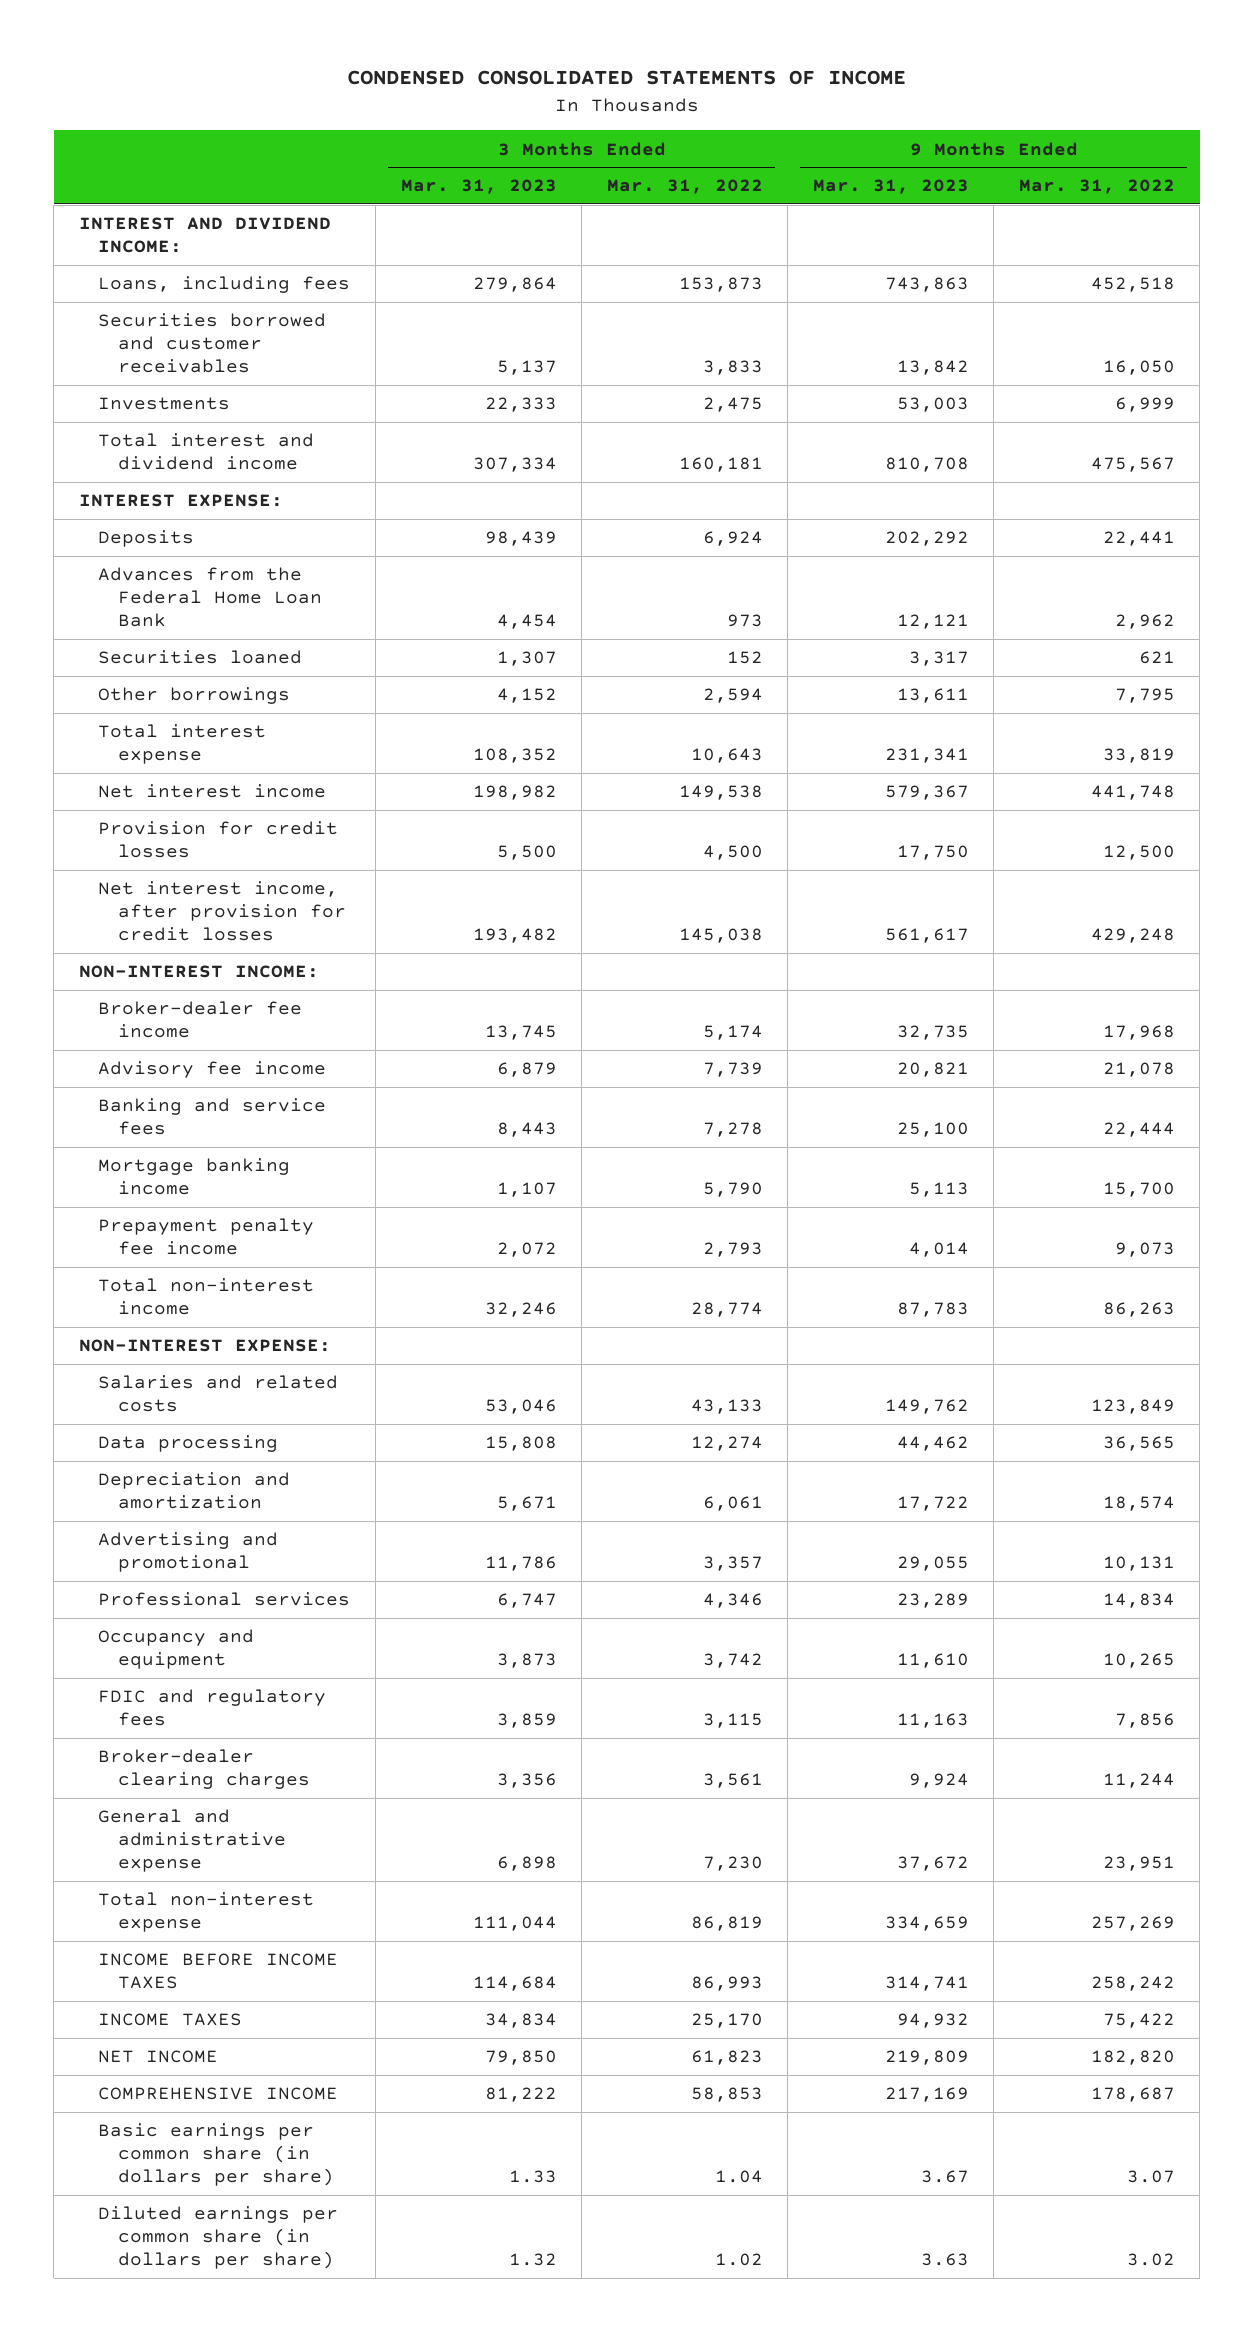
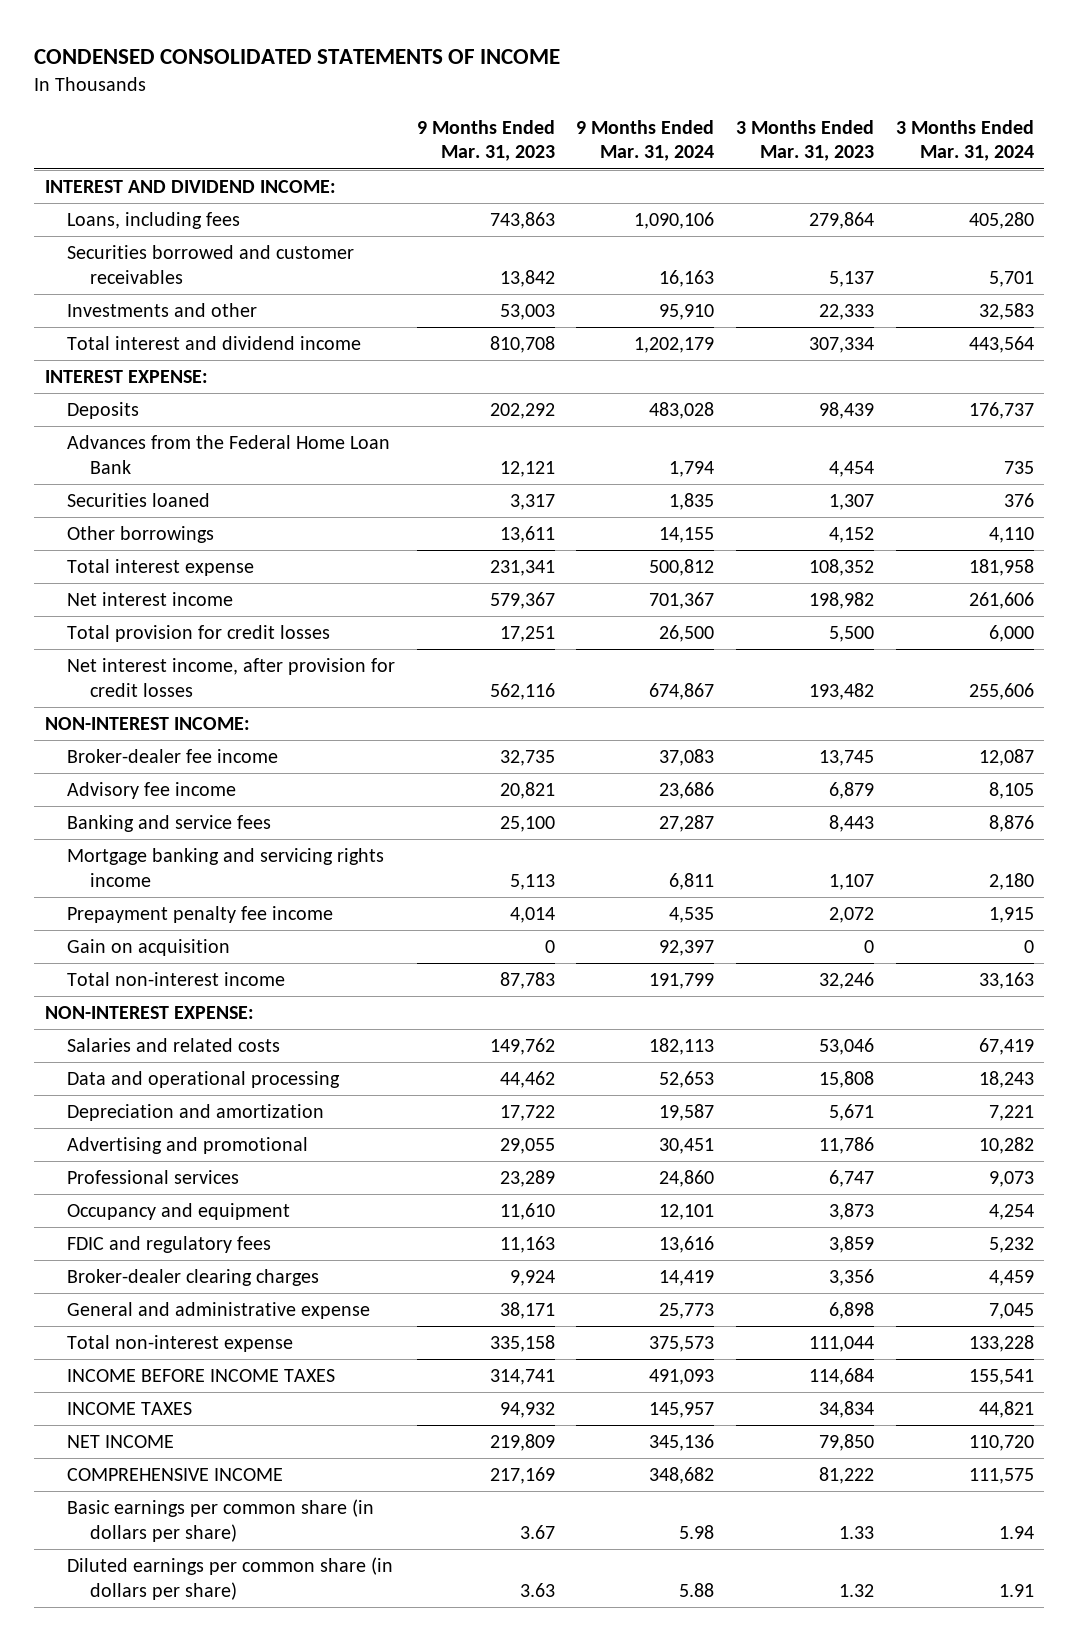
- | 3 Months Ended Mar. 31, 2023 | 3 Months Ended Mar. 31, 2022 | 9 Months Ended Mar. 31, 2023 | 9 Months Ended Mar. 31, 2022
+ | 9 Months Ended Mar. 31, 2023 | 9 Months Ended Mar. 31, 2024 | 3 Months Ended Mar. 31, 2023 | 3 Months Ended Mar. 31, 2024
- Investments | 22,333 | 2,475 | 53,003 | 6,999
+ Investments and other | 53,003 | 95,910 | 22,333 | 32,583
- Provision for credit losses | 5,500 | 4,500 | 17,750 | 12,500
- Net interest income, after provision for credit losses | 193,482 | 145,038 | 561,617 | 429,248
+ Total provision for credit losses | 17,251 | 26,500 | 5,500 | 6,000
+ Net interest income, after provision for credit losses | 562,116 | 674,867 | 193,482 | 255,606
- Mortgage banking income | 1,107 | 5,790 | 5,113 | 15,700
+ Mortgage banking and servicing rights income | 5,113 | 6,811 | 1,107 | 2,180
+ Gain on acquisition | 0 | 92,397 | 0 | 0
- Data processing | 15,808 | 12,274 | 44,462 | 36,565
+ Data and operational processing | 44,462 | 52,653 | 15,808 | 18,243
- General and administrative expense | 6,898 | 7,230 | 37,672 | 23,951
- Total non-interest expense | 111,044 | 86,819 | 334,659 | 257,269
+ General and administrative expense | 38,171 | 25,773 | 6,898 | 7,045
+ Total non-interest expense | 335,158 | 375,573 | 111,044 | 133,228

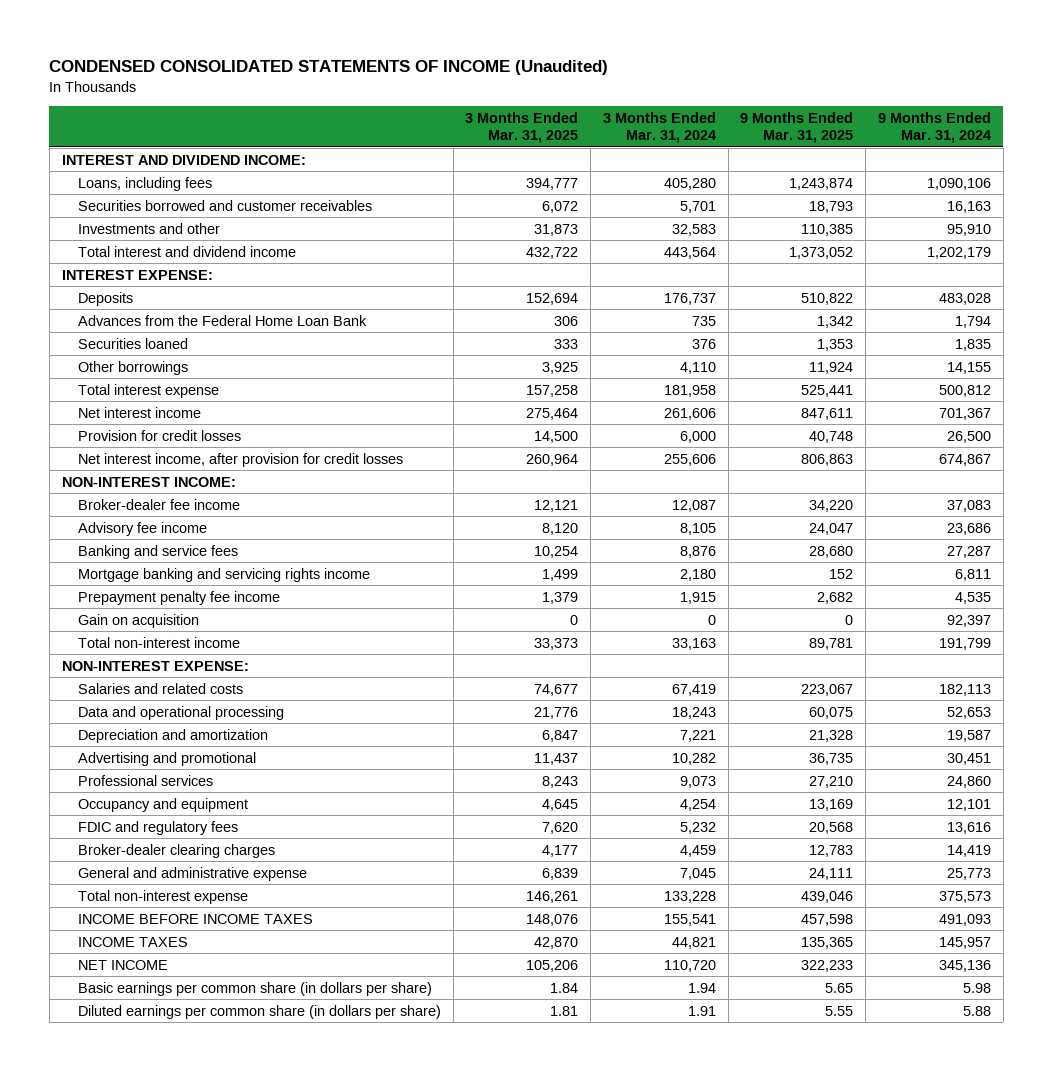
- CONDENSED CONSOLIDATED STATEMENTS OF INCOME
+ CONDENSED CONSOLIDATED STATEMENTS OF INCOME (Unaudited)
- | 9 Months Ended Mar. 31, 2023 | 9 Months Ended Mar. 31, 2024 | 3 Months Ended Mar. 31, 2023 | 3 Months Ended Mar. 31, 2024
+ | 3 Months Ended Mar. 31, 2025 | 3 Months Ended Mar. 31, 2024 | 9 Months Ended Mar. 31, 2025 | 9 Months Ended Mar. 31, 2024
- Total provision for credit losses | 17,251 | 26,500 | 5,500 | 6,000
+ Provision for credit losses | 14,500 | 6,000 | 40,748 | 26,500
- COMPREHENSIVE INCOME | 217,169 | 348,682 | 81,222 | 111,575

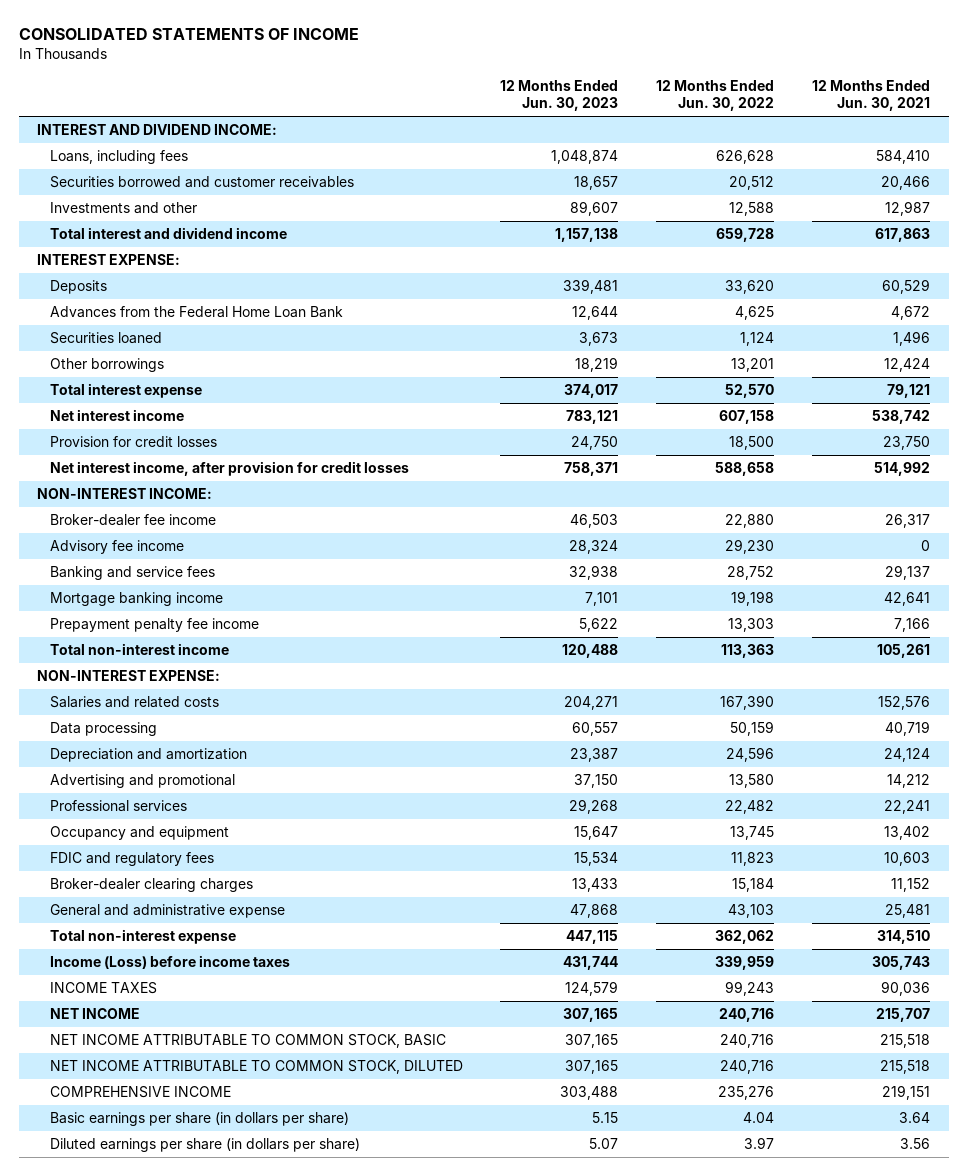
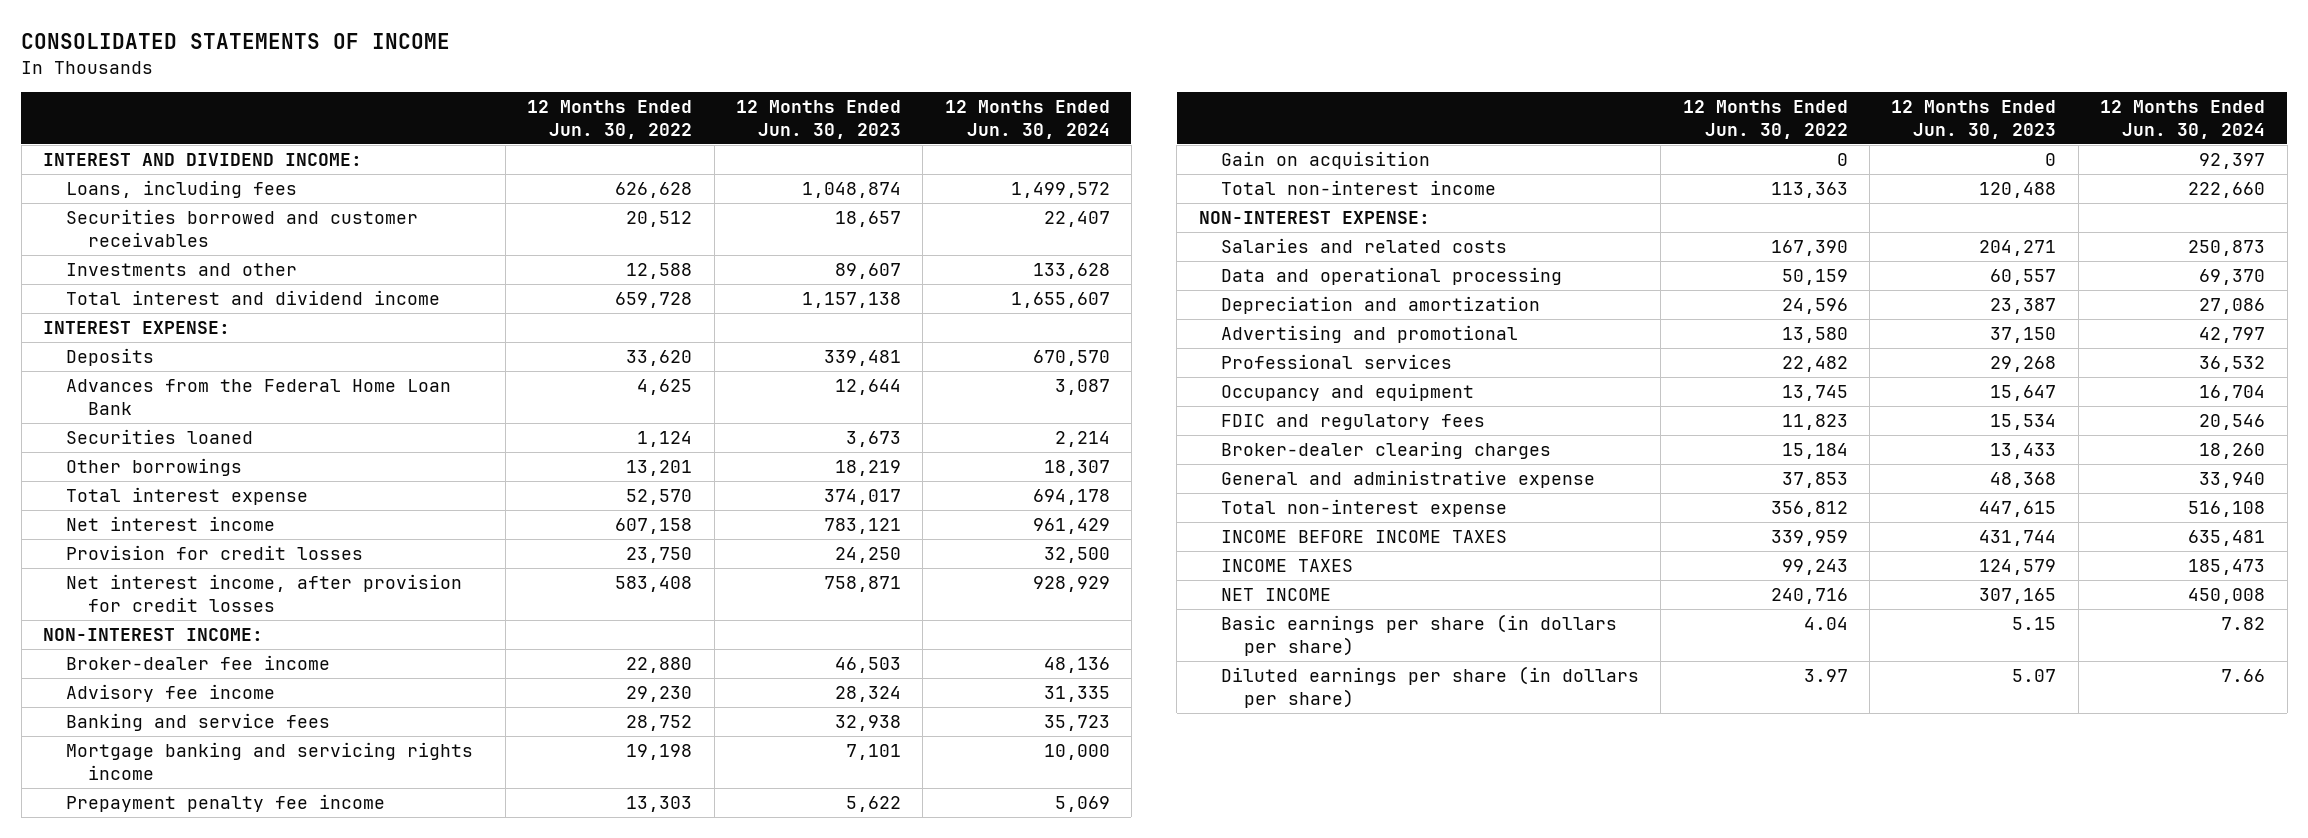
- | 12 Months Ended Jun. 30, 2023 | 12 Months Ended Jun. 30, 2022 | 12 Months Ended Jun. 30, 2021
+ | 12 Months Ended Jun. 30, 2022 | 12 Months Ended Jun. 30, 2023 | 12 Months Ended Jun. 30, 2024
- Provision for credit losses | 24,750 | 18,500 | 23,750
- Net interest income, after provision for credit losses | 758,371 | 588,658 | 514,992
+ Provision for credit losses | 23,750 | 24,250 | 32,500
+ Net interest income, after provision for credit losses | 583,408 | 758,871 | 928,929
- Mortgage banking income | 7,101 | 19,198 | 42,641
+ Mortgage banking and servicing rights income | 19,198 | 7,101 | 10,000
+ Gain on acquisition | 0 | 0 | 92,397
- Data processing | 60,557 | 50,159 | 40,719
+ Data and operational processing | 50,159 | 60,557 | 69,370
- General and administrative expense | 47,868 | 43,103 | 25,481
- Total non-interest expense | 447,115 | 362,062 | 314,510
- Income (Loss) before income taxes | 431,744 | 339,959 | 305,743
+ General and administrative expense | 37,853 | 48,368 | 33,940
+ Total non-interest expense | 356,812 | 447,615 | 516,108
+ INCOME BEFORE INCOME TAXES | 339,959 | 431,744 | 635,481
- NET INCOME ATTRIBUTABLE TO COMMON STOCK, BASIC | 307,165 | 240,716 | 215,518
- NET INCOME ATTRIBUTABLE TO COMMON STOCK, DILUTED | 307,165 | 240,716 | 215,518
- COMPREHENSIVE INCOME | 303,488 | 235,276 | 219,151

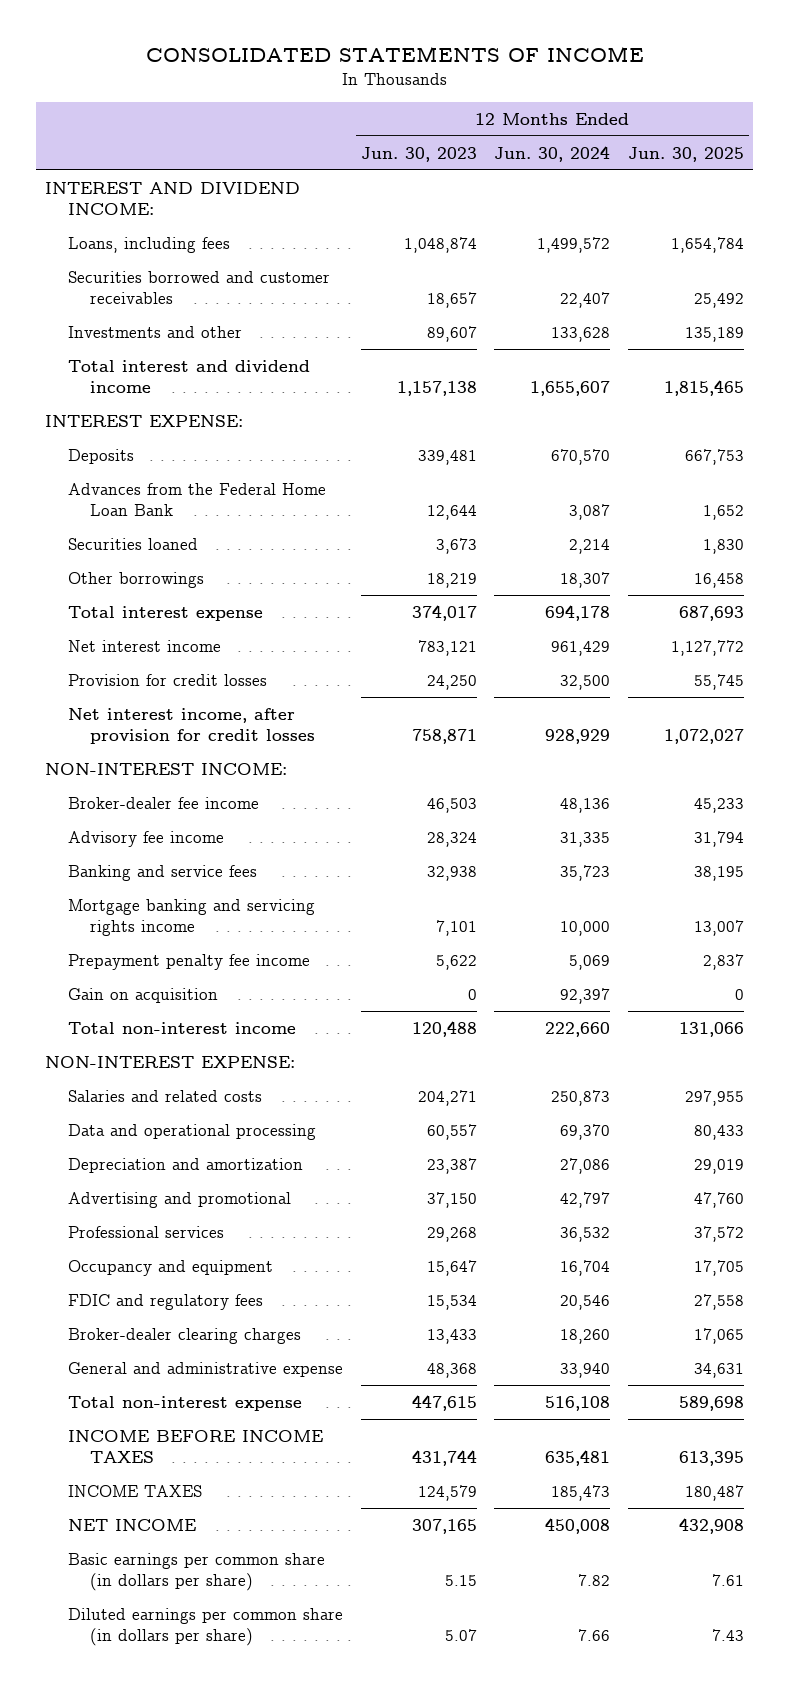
- | 12 Months Ended Jun. 30, 2022 | 12 Months Ended Jun. 30, 2023 | 12 Months Ended Jun. 30, 2024
+ | 12 Months Ended Jun. 30, 2023 | 12 Months Ended Jun. 30, 2024 | 12 Months Ended Jun. 30, 2025
- Basic earnings per share (in dollars per share) | 4.04 | 5.15 | 7.82
- Diluted earnings per share (in dollars per share) | 3.97 | 5.07 | 7.66
+ Basic earnings per common share (in dollars per share) | 5.15 | 7.82 | 7.61
+ Diluted earnings per common share (in dollars per share) | 5.07 | 7.66 | 7.43

